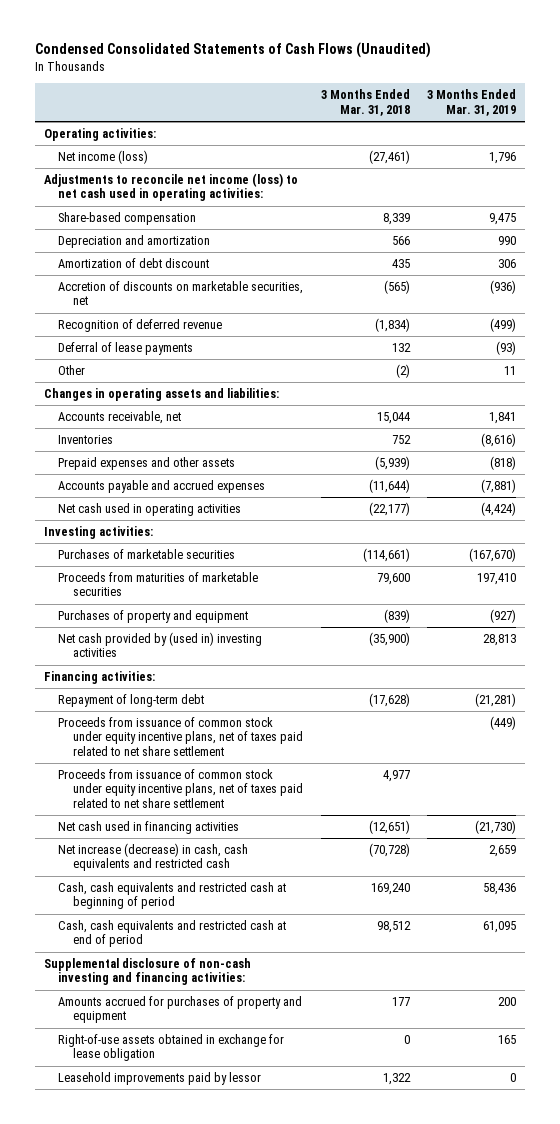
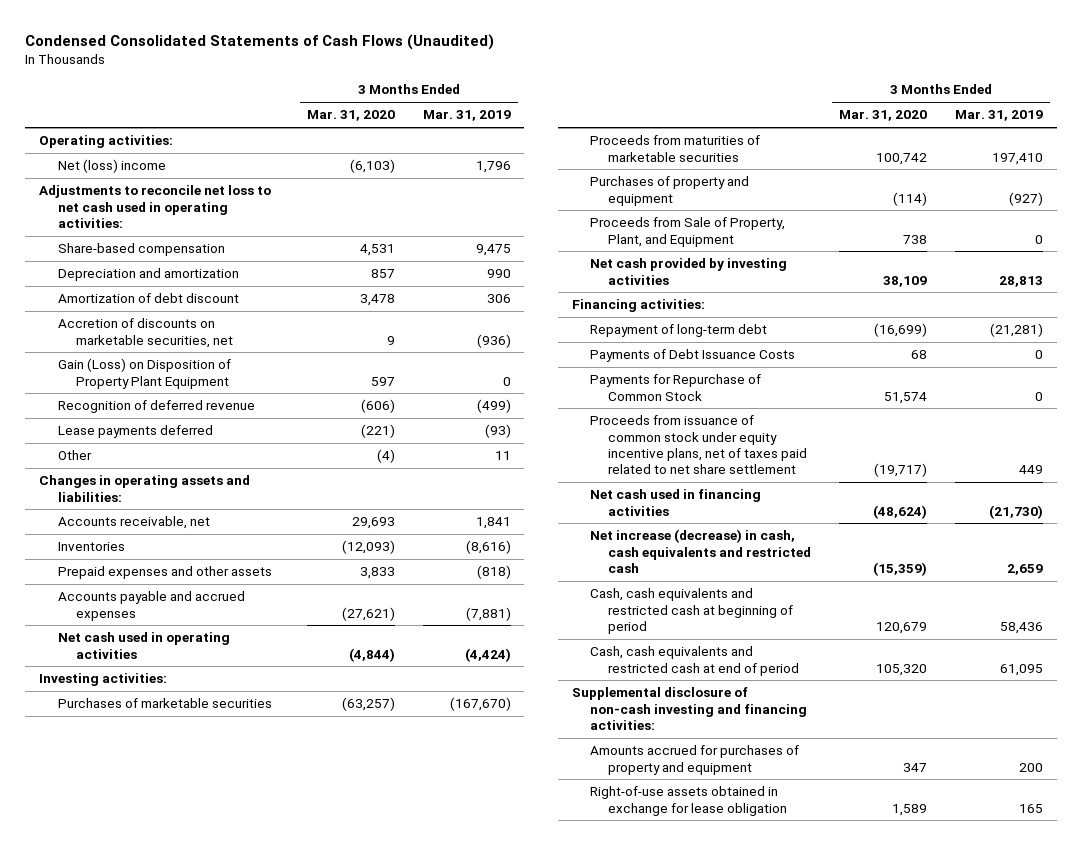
- | 3 Months Ended Mar. 31, 2018 | 3 Months Ended Mar. 31, 2019
+ | 3 Months Ended Mar. 31, 2020 | 3 Months Ended Mar. 31, 2019
- Net income (loss) | (27,461) | 1,796
- Adjustments to reconcile net income (loss) to net cash used in operating activities:
+ Net (loss) income | (6,103) | 1,796
+ Adjustments to reconcile net loss to net cash used in operating activities:
+ Gain (Loss) on Disposition of Property Plant Equipment | 597 | 0
- Deferral of lease payments | 132 | (93)
+ Lease payments deferred | (221) | (93)
- Net cash provided by (used in) investing activities | (35,900) | 28,813
+ Proceeds from Sale of Property, Plant, and Equipment | 738 | 0
+ Net cash provided by investing activities | 38,109 | 28,813
- Proceeds from issuance of common stock under equity incentive plans, net of taxes paid related to net share settlement | | (449)
- Proceeds from issuance of common stock under equity incentive plans, net of taxes paid related to net share settlement | 4,977 |
+ Payments of Debt Issuance Costs | 68 | 0
+ Payments for Repurchase of Common Stock | 51,574 | 0
+ Proceeds from issuance of common stock under equity incentive plans, net of taxes paid related to net share settlement | (19,717) | 449
- Leasehold improvements paid by lessor | 1,322 | 0

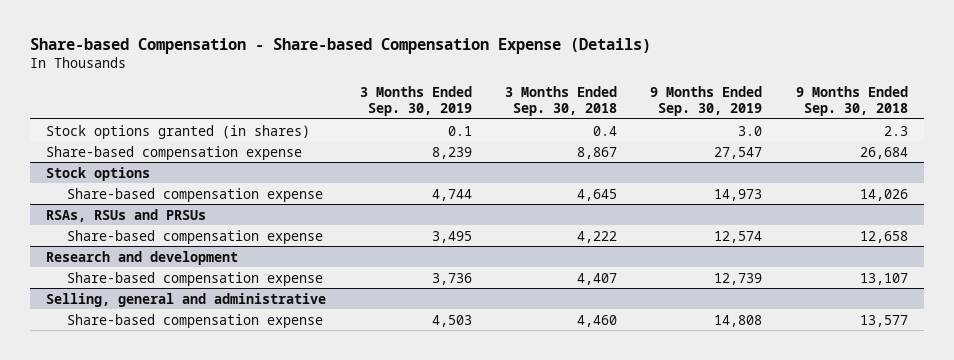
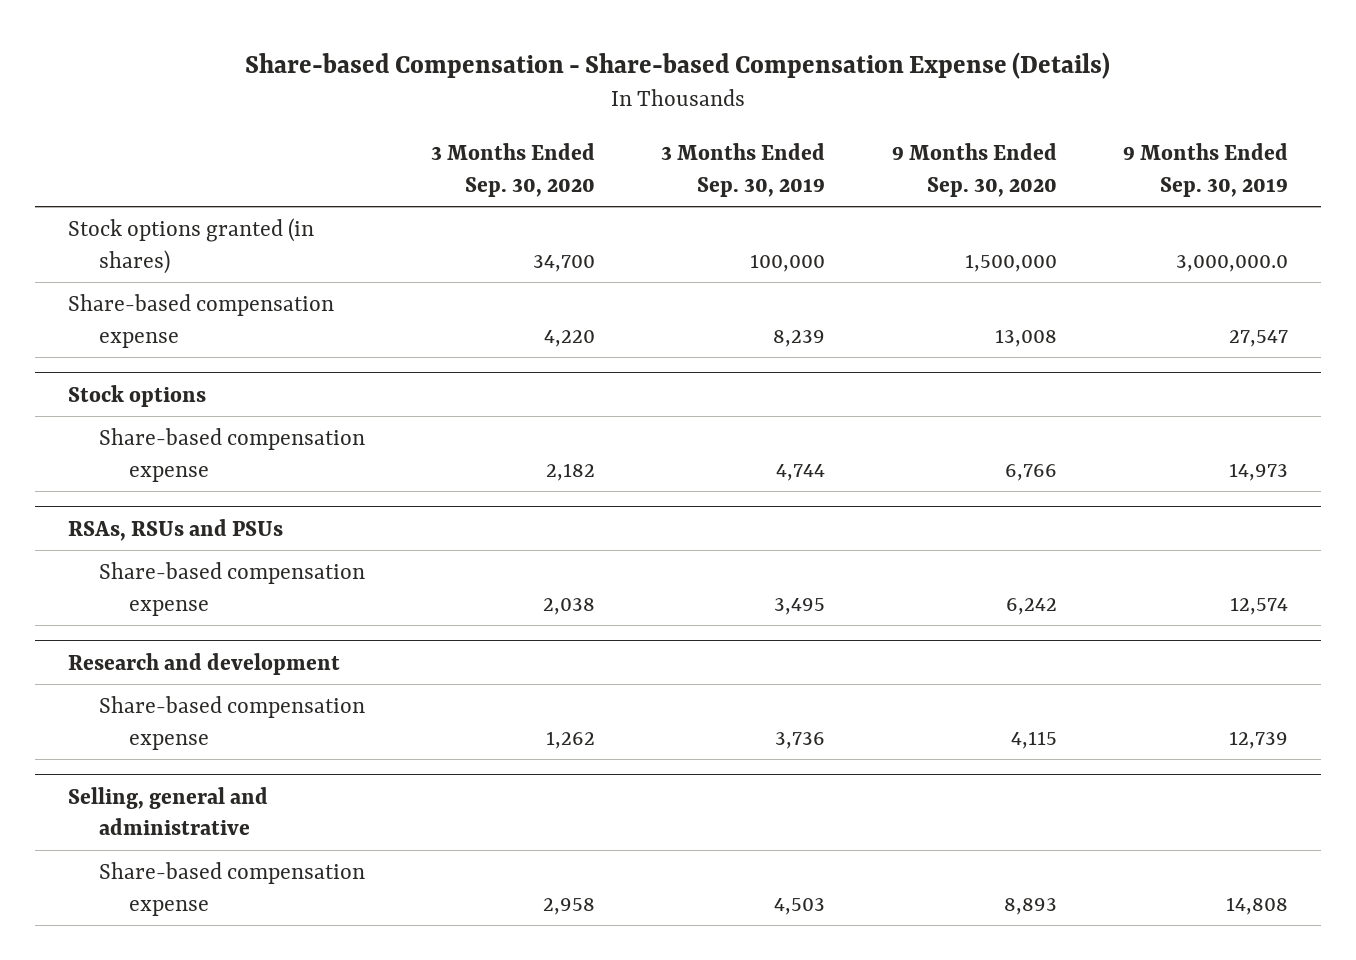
- | 3 Months Ended Sep. 30, 2019 | 3 Months Ended Sep. 30, 2018 | 9 Months Ended Sep. 30, 2019 | 9 Months Ended Sep. 30, 2018
+ | 3 Months Ended Sep. 30, 2020 | 3 Months Ended Sep. 30, 2019 | 9 Months Ended Sep. 30, 2020 | 9 Months Ended Sep. 30, 2019
- Stock options granted (in shares) | 0.1 | 0.4 | 3.0 | 2.3
+ Stock options granted (in shares) | 34,700 | 100,000 | 1,500,000 | 3,000,000.0
- RSAs, RSUs and PRSUs
+ RSAs, RSUs and PSUs

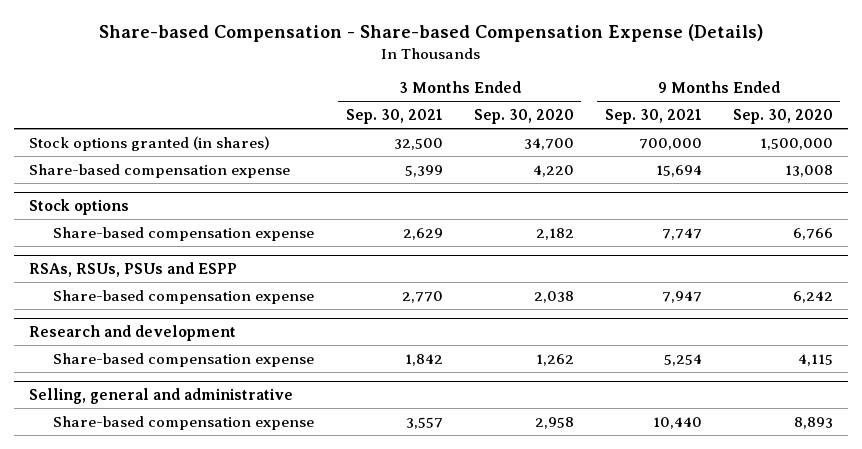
- | 3 Months Ended Sep. 30, 2020 | 3 Months Ended Sep. 30, 2019 | 9 Months Ended Sep. 30, 2020 | 9 Months Ended Sep. 30, 2019
+ | 3 Months Ended Sep. 30, 2021 | 3 Months Ended Sep. 30, 2020 | 9 Months Ended Sep. 30, 2021 | 9 Months Ended Sep. 30, 2020
- RSAs, RSUs and PSUs
+ RSAs, RSUs, PSUs and ESPP

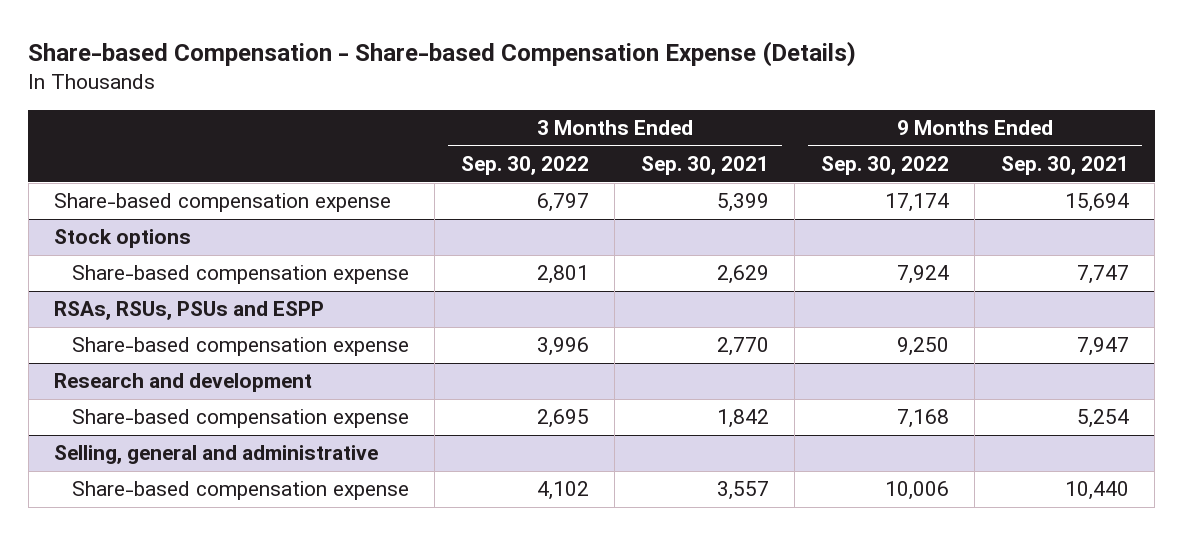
- | 3 Months Ended Sep. 30, 2021 | 3 Months Ended Sep. 30, 2020 | 9 Months Ended Sep. 30, 2021 | 9 Months Ended Sep. 30, 2020
+ | 3 Months Ended Sep. 30, 2022 | 3 Months Ended Sep. 30, 2021 | 9 Months Ended Sep. 30, 2022 | 9 Months Ended Sep. 30, 2021
- Stock options granted (in shares) | 32,500 | 34,700 | 700,000 | 1,500,000

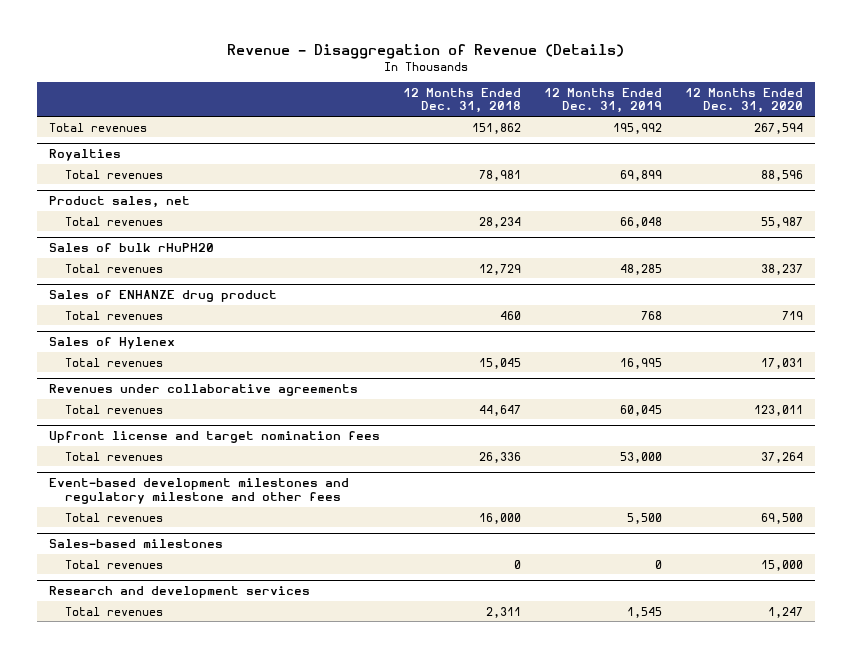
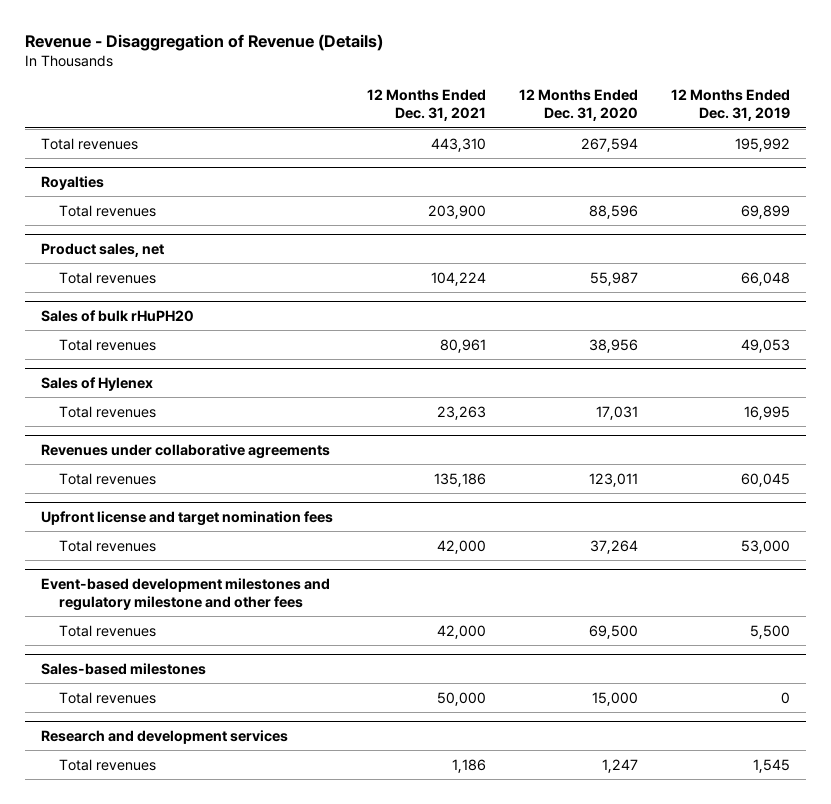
- | 12 Months Ended Dec. 31, 2018 | 12 Months Ended Dec. 31, 2019 | 12 Months Ended Dec. 31, 2020
+ | 12 Months Ended Dec. 31, 2021 | 12 Months Ended Dec. 31, 2020 | 12 Months Ended Dec. 31, 2019
@ Sales of bulk rHuPH20
- Total revenues | 12,729 | 48,285 | 38,237
- Sales of ENHANZE drug product
- Total revenues | 460 | 768 | 719
@ Sales of bulk rHuPH20
+ Total revenues | 80,961 | 38,956 | 49,053

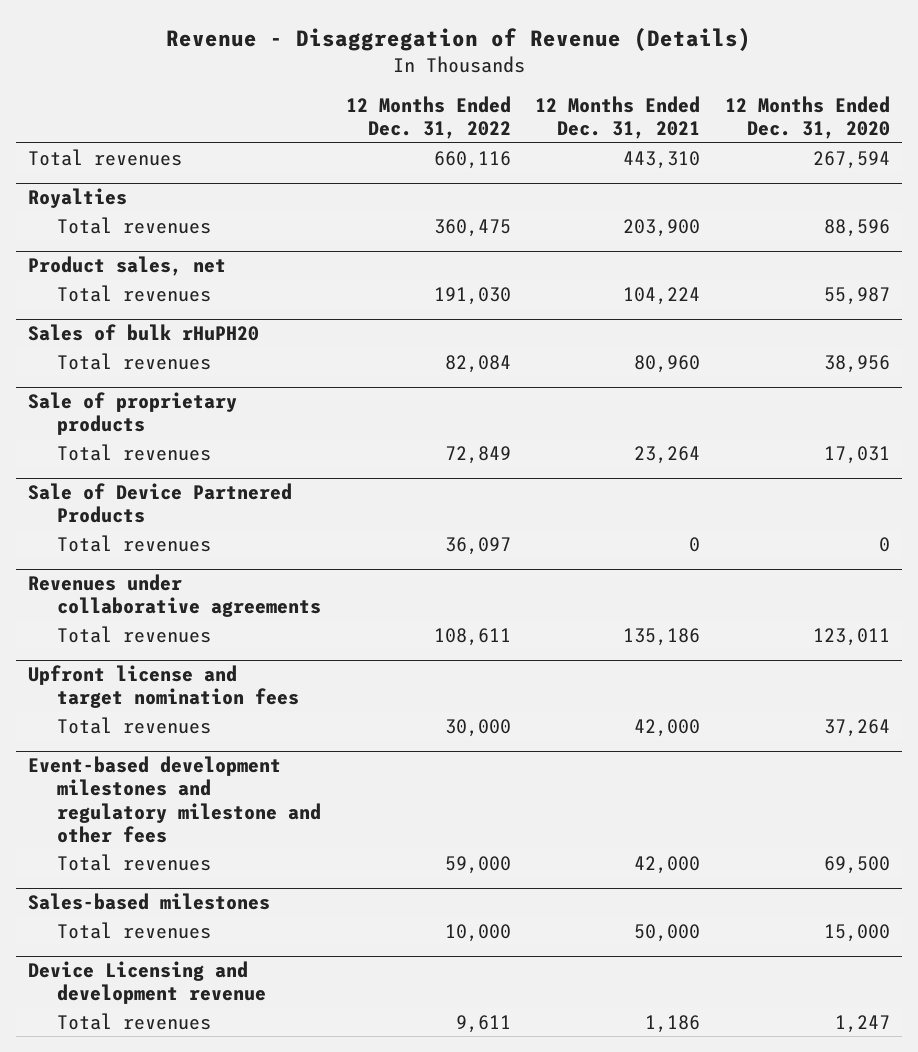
- | 12 Months Ended Dec. 31, 2021 | 12 Months Ended Dec. 31, 2020 | 12 Months Ended Dec. 31, 2019
+ | 12 Months Ended Dec. 31, 2022 | 12 Months Ended Dec. 31, 2021 | 12 Months Ended Dec. 31, 2020
@ Sales of bulk rHuPH20
- Total revenues | 80,961 | 38,956 | 49,053
- Sales of Hylenex
- Total revenues | 23,263 | 17,031 | 16,995
@ Sales of bulk rHuPH20
+ Total revenues | 82,084 | 80,960 | 38,956
+ Sale of proprietary products
+ Total revenues | 72,849 | 23,264 | 17,031
+ Sale of Device Partnered Products
+ Total revenues | 36,097 | 0 | 0
- Research and development services
+ Device Licensing and development revenue

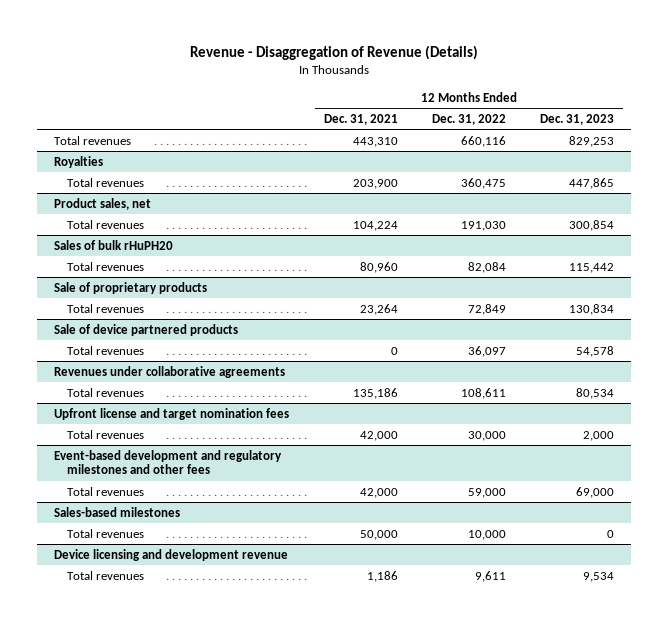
- | 12 Months Ended Dec. 31, 2022 | 12 Months Ended Dec. 31, 2021 | 12 Months Ended Dec. 31, 2020
+ | 12 Months Ended Dec. 31, 2021 | 12 Months Ended Dec. 31, 2022 | 12 Months Ended Dec. 31, 2023
- Sale of Device Partnered Products
+ Sale of device partnered products
- Event-based development milestones and regulatory milestone and other fees
+ Event-based development and regulatory milestones and other fees
- Device Licensing and development revenue
+ Device licensing and development revenue

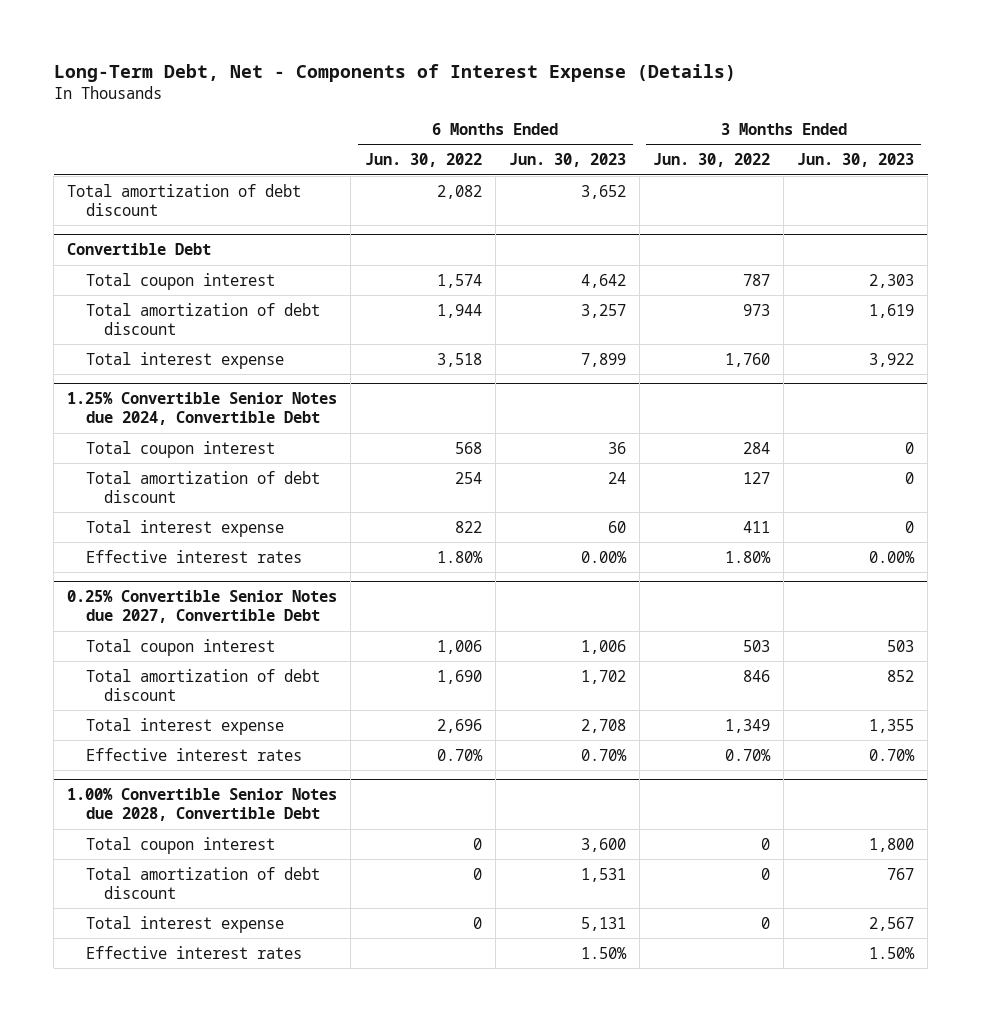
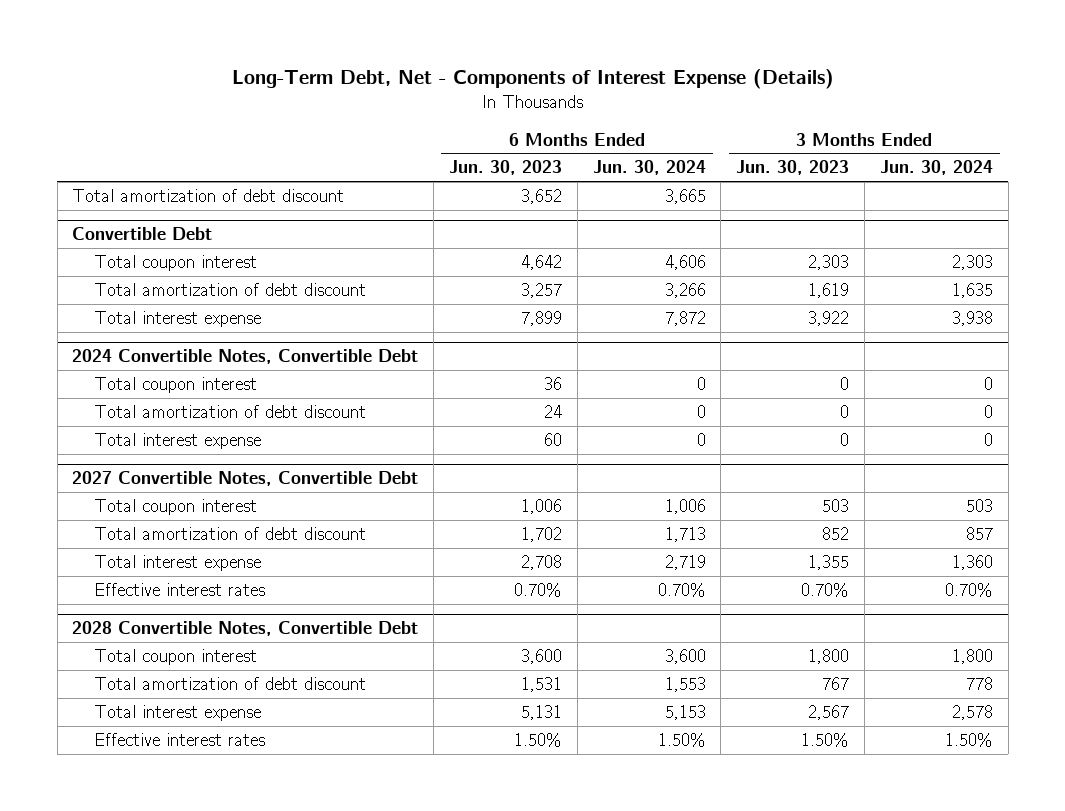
- | 6 Months Ended Jun. 30, 2022 | 6 Months Ended Jun. 30, 2023 | 3 Months Ended Jun. 30, 2022 | 3 Months Ended Jun. 30, 2023
+ | 6 Months Ended Jun. 30, 2023 | 6 Months Ended Jun. 30, 2024 | 3 Months Ended Jun. 30, 2023 | 3 Months Ended Jun. 30, 2024
- 1.25% Convertible Senior Notes due 2024, Convertible Debt
+ 2024 Convertible Notes, Convertible Debt
- Effective interest rates | 1.80% | 0.00% | 1.80% | 0.00%
- 0.25% Convertible Senior Notes due 2027, Convertible Debt
+ 2027 Convertible Notes, Convertible Debt
- 1.00% Convertible Senior Notes due 2028, Convertible Debt
+ 2028 Convertible Notes, Convertible Debt

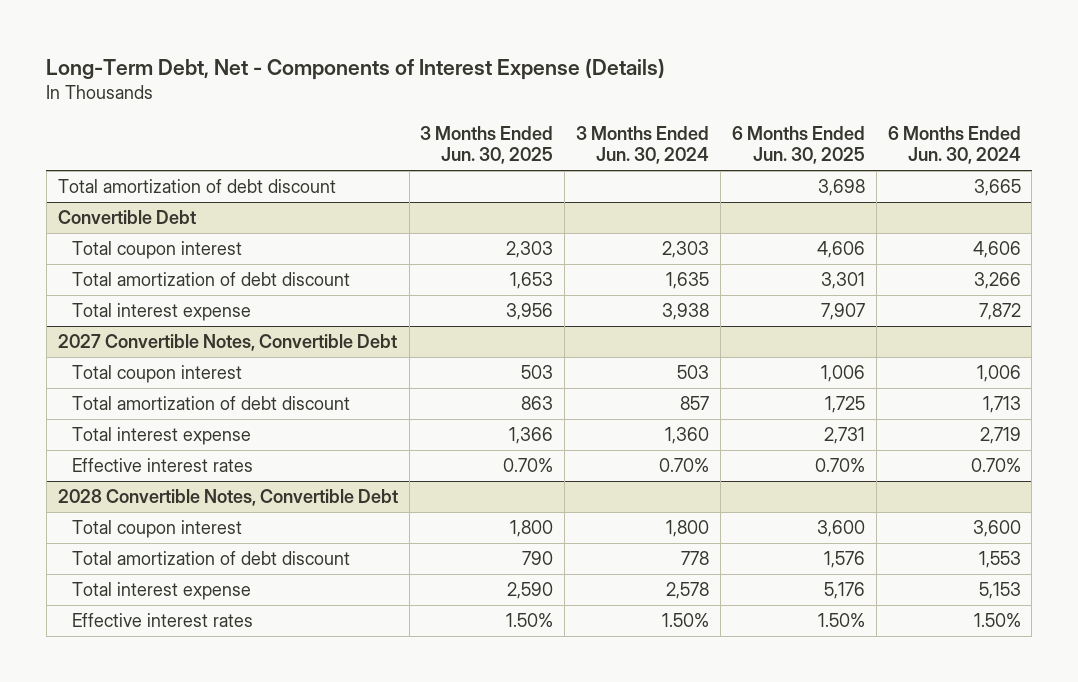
- | 6 Months Ended Jun. 30, 2023 | 6 Months Ended Jun. 30, 2024 | 3 Months Ended Jun. 30, 2023 | 3 Months Ended Jun. 30, 2024
+ | 3 Months Ended Jun. 30, 2025 | 3 Months Ended Jun. 30, 2024 | 6 Months Ended Jun. 30, 2025 | 6 Months Ended Jun. 30, 2024
- 2024 Convertible Notes, Convertible Debt
- Total coupon interest | 36 | 0 | 0 | 0
- Total amortization of debt discount | 24 | 0 | 0 | 0
- Total interest expense | 60 | 0 | 0 | 0

